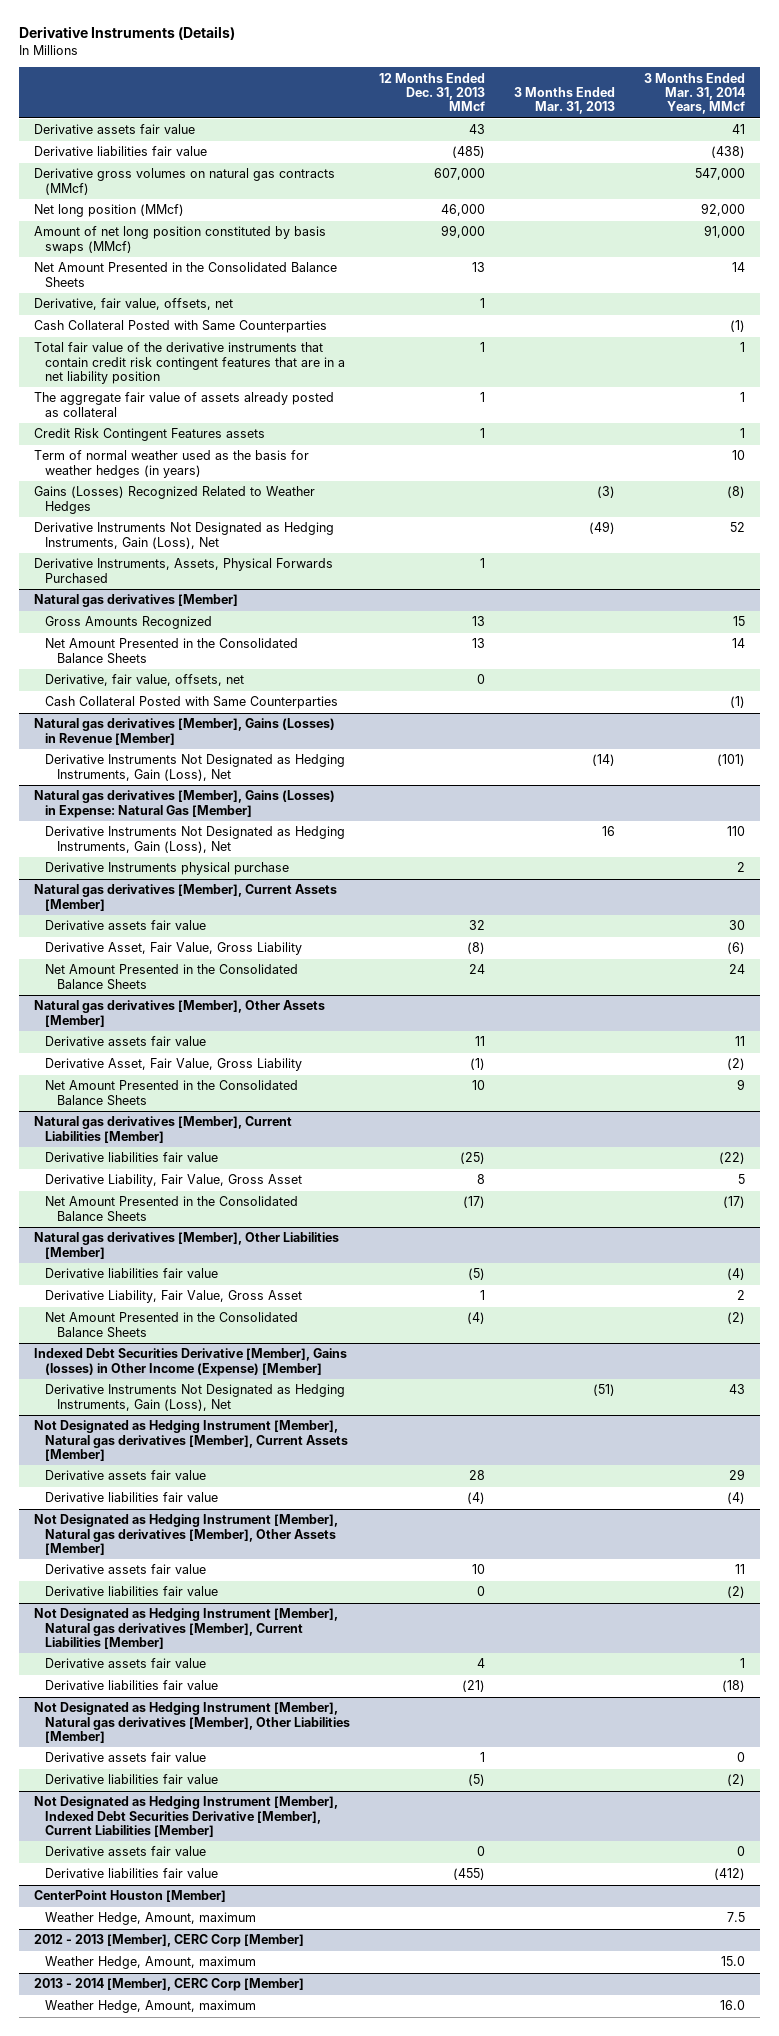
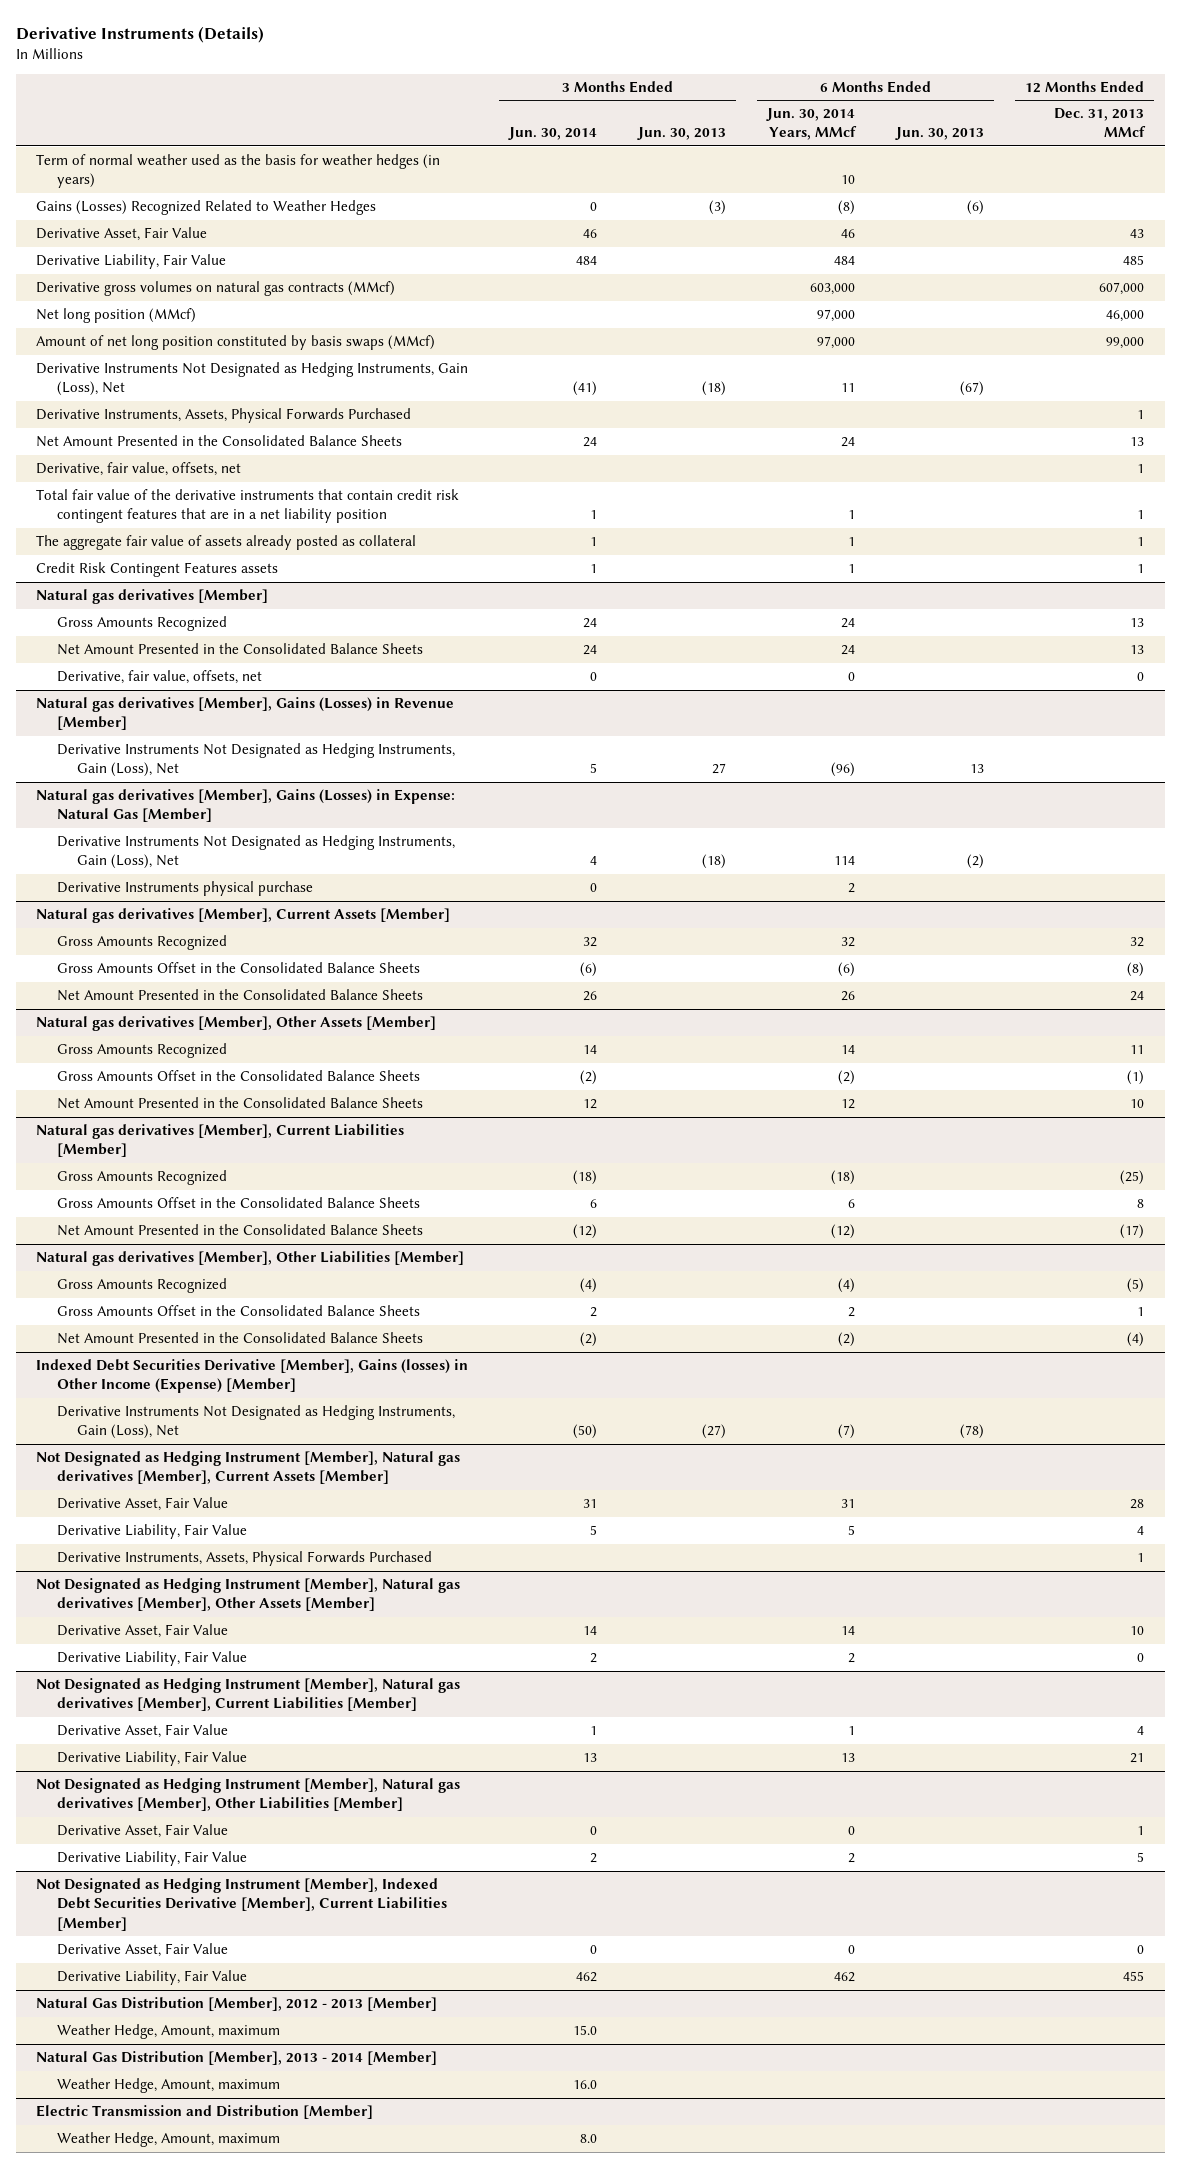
- | 12 Months Ended Dec. 31, 2013 MMcf | 3 Months Ended Mar. 31, 2013 | 3 Months Ended Mar. 31, 2014 Years, MMcf
+ | 3 Months Ended Jun. 30, 2014 | 3 Months Ended Jun. 30, 2013 | 6 Months Ended Jun. 30, 2014 Years, MMcf | 6 Months Ended Jun. 30, 2013 | 12 Months Ended Dec. 31, 2013 MMcf
- Derivative assets fair value | 43 | | 41
- Derivative liabilities fair value | (485) | | (438)
moved up: Term of normal weather used as the basis for weather hedges (in years) | | | 10 | |
moved up: Gains (Losses) Recognized Related to Weather Hedges | 0 | (3) | (8) | (6) |
+ Derivative Asset, Fair Value | 46 | | 46 | | 43
+ Derivative Liability, Fair Value | 484 | | 484 | | 485
moved up: Derivative Instruments Not Designated as Hedging Instruments, Gain (Loss), Net | (41) | (18) | 11 | (67) |
moved up: Derivative Instruments, Assets, Physical Forwards Purchased | | | | | 1
- Cash Collateral Posted with Same Counterparties | | | (1)
@ Natural gas derivatives [Member]
- Cash Collateral Posted with Same Counterparties | | | (1)
@ Natural gas derivatives [Member], Current Assets [Member]
- Derivative assets fair value | 32 | | 30
- Derivative Asset, Fair Value, Gross Liability | (8) | | (6)
+ Gross Amounts Recognized | 32 | | 32 | | 32
+ Gross Amounts Offset in the Consolidated Balance Sheets | (6) | | (6) | | (8)
@ Natural gas derivatives [Member], Other Assets [Member]
- Derivative assets fair value | 11 | | 11
- Derivative Asset, Fair Value, Gross Liability | (1) | | (2)
+ Gross Amounts Recognized | 14 | | 14 | | 11
+ Gross Amounts Offset in the Consolidated Balance Sheets | (2) | | (2) | | (1)
@ Natural gas derivatives [Member], Current Liabilities [Member]
- Derivative liabilities fair value | (25) | | (22)
- Derivative Liability, Fair Value, Gross Asset | 8 | | 5
+ Gross Amounts Recognized | (18) | | (18) | | (25)
+ Gross Amounts Offset in the Consolidated Balance Sheets | 6 | | 6 | | 8
@ Natural gas derivatives [Member], Other Liabilities [Member]
- Derivative liabilities fair value | (5) | | (4)
- Derivative Liability, Fair Value, Gross Asset | 1 | | 2
+ Gross Amounts Recognized | (4) | | (4) | | (5)
+ Gross Amounts Offset in the Consolidated Balance Sheets | 2 | | 2 | | 1
@ Not Designated as Hedging Instrument [Member], Natural gas derivatives [Member], Current Assets [Member]
- Derivative assets fair value | 28 | | 29
- Derivative liabilities fair value | (4) | | (4)
+ Derivative Asset, Fair Value | 31 | | 31 | | 28
+ Derivative Liability, Fair Value | 5 | | 5 | | 4
+ Derivative Instruments, Assets, Physical Forwards Purchased | | | | | 1
@ Not Designated as Hedging Instrument [Member], Natural gas derivatives [Member], Other Assets [Member]
- Derivative assets fair value | 10 | | 11
- Derivative liabilities fair value | 0 | | (2)
+ Derivative Asset, Fair Value | 14 | | 14 | | 10
+ Derivative Liability, Fair Value | 2 | | 2 | | 0
@ Not Designated as Hedging Instrument [Member], Natural gas derivatives [Member], Current Liabilities [Member]
- Derivative assets fair value | 4 | | 1
- Derivative liabilities fair value | (21) | | (18)
+ Derivative Asset, Fair Value | 1 | | 1 | | 4
+ Derivative Liability, Fair Value | 13 | | 13 | | 21
@ Not Designated as Hedging Instrument [Member], Natural gas derivatives [Member], Other Liabilities [Member]
- Derivative assets fair value | 1 | | 0
- Derivative liabilities fair value | (5) | | (2)
+ Derivative Asset, Fair Value | 0 | | 0 | | 1
+ Derivative Liability, Fair Value | 2 | | 2 | | 5
@ Not Designated as Hedging Instrument [Member], Indexed Debt Securities Derivative [Member], Current Liabilities [Member]
- Derivative assets fair value | 0 | | 0
- Derivative liabilities fair value | (455) | | (412)
- CenterPoint Houston [Member]
@ Not Designated as Hedging Instrument [Member], Indexed Debt Securities Derivative [Member], Current Liabilities [Member]
+ Derivative Asset, Fair Value | 0 | | 0 | | 0
+ Derivative Liability, Fair Value | 462 | | 462 | | 455
+ Natural Gas Distribution [Member], 2012 - 2013 [Member]
- 2012 - 2013 [Member], CERC Corp [Member]
+ Natural Gas Distribution [Member], 2013 - 2014 [Member]
- 2013 - 2014 [Member], CERC Corp [Member]
+ Electric Transmission and Distribution [Member]

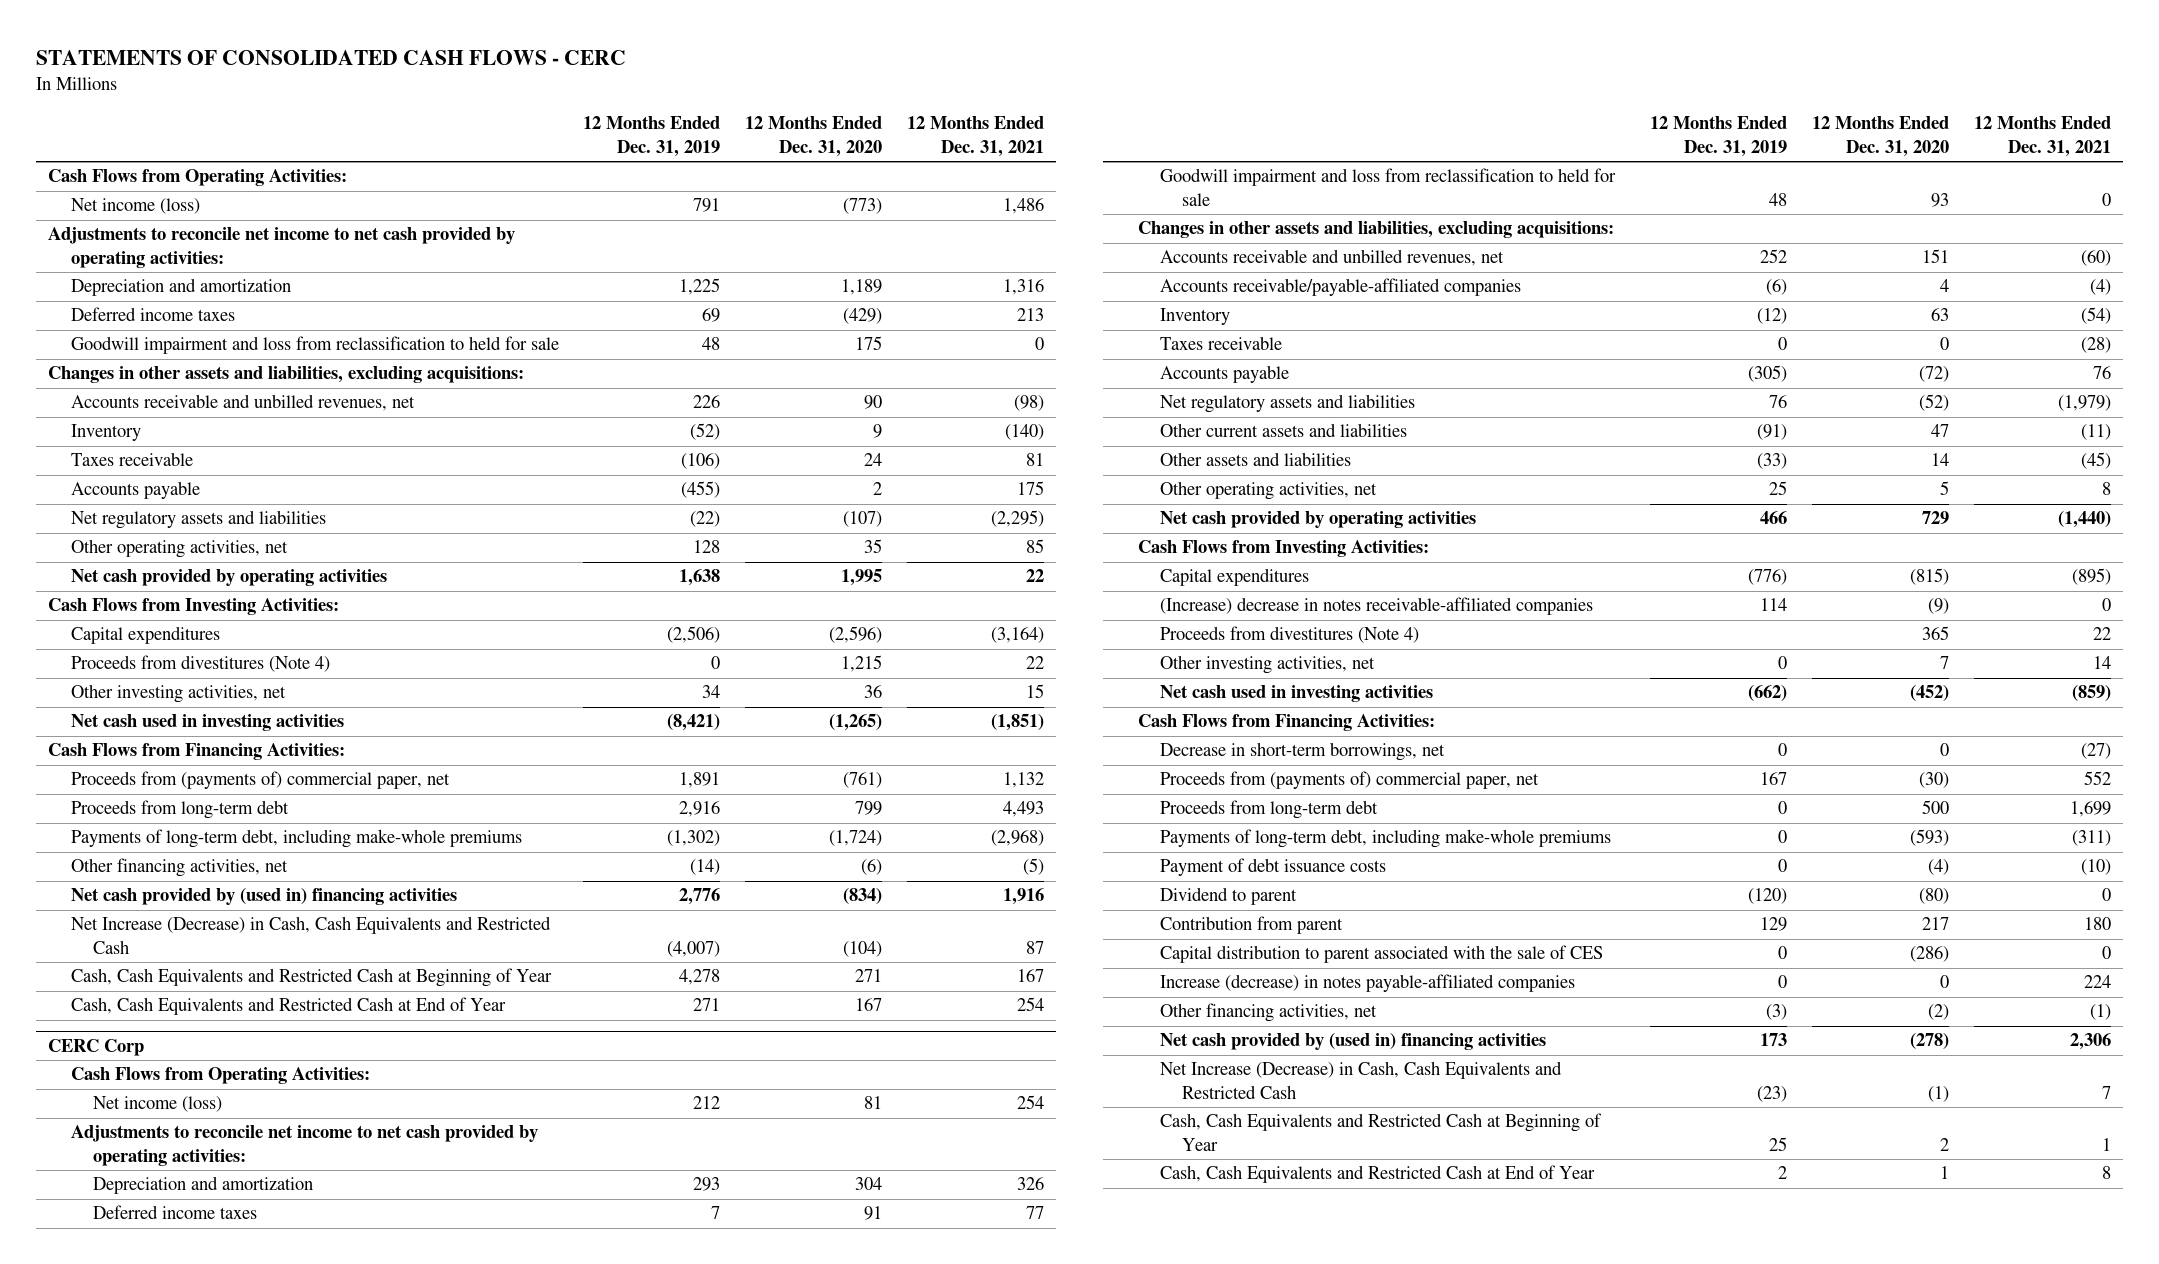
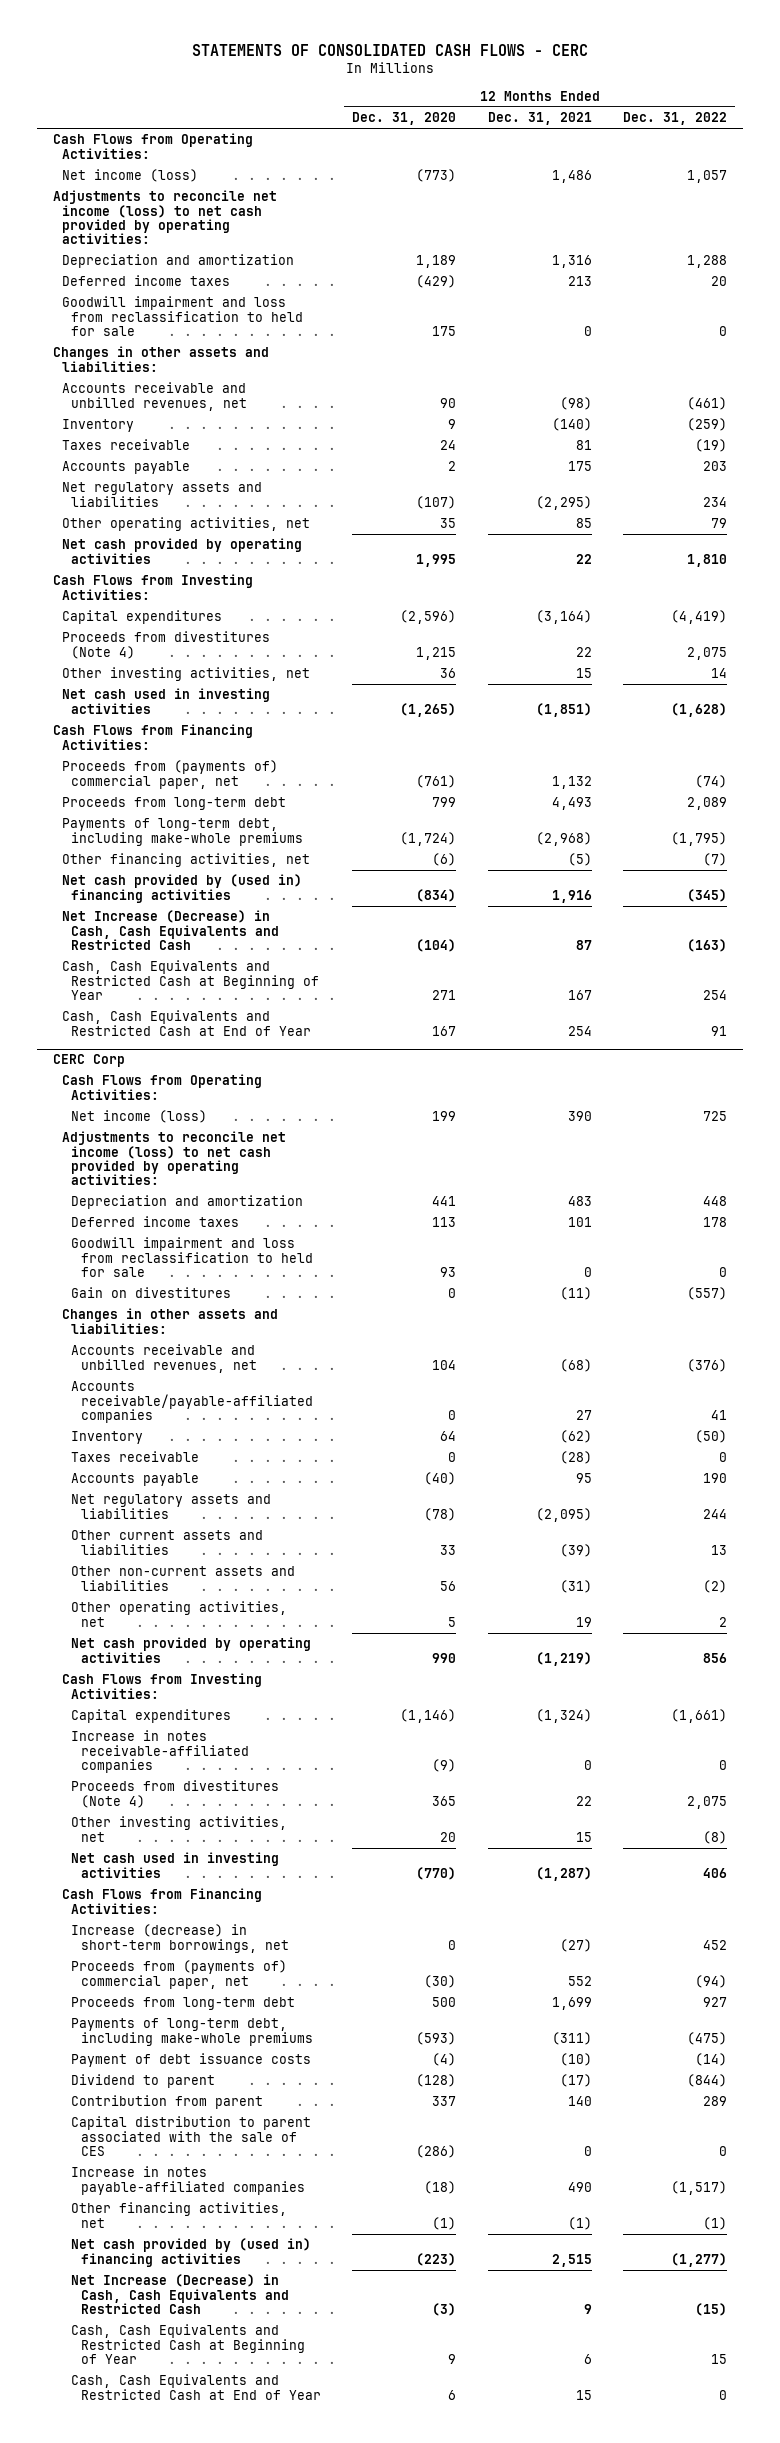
- | 12 Months Ended Dec. 31, 2019 | 12 Months Ended Dec. 31, 2020 | 12 Months Ended Dec. 31, 2021
+ | 12 Months Ended Dec. 31, 2020 | 12 Months Ended Dec. 31, 2021 | 12 Months Ended Dec. 31, 2022
- Adjustments to reconcile net income to net cash provided by operating activities:
+ Adjustments to reconcile net income (loss) to net cash provided by operating activities:
- Changes in other assets and liabilities, excluding acquisitions:
+ Changes in other assets and liabilities:
@ CERC Corp
- Net income (loss) | 212 | 81 | 254
- Adjustments to reconcile net income to net cash provided by operating activities:
- Depreciation and amortization | 293 | 304 | 326
- Deferred income taxes | 7 | 91 | 77
+ Net income (loss) | 199 | 390 | 725
+ Adjustments to reconcile net income (loss) to net cash provided by operating activities:
+ Depreciation and amortization | 441 | 483 | 448
+ Deferred income taxes | 113 | 101 | 178
- Changes in other assets and liabilities, excluding acquisitions:
- Accounts receivable and unbilled revenues, net | 252 | 151 | (60)
- Accounts receivable/payable-affiliated companies | (6) | 4 | (4)
- Inventory | (12) | 63 | (54)
+ Gain on divestitures | 0 | (11) | (557)
+ Changes in other assets and liabilities:
+ Accounts receivable and unbilled revenues, net | 104 | (68) | (376)
+ Accounts receivable/payable-affiliated companies | 0 | 27 | 41
+ Inventory | 64 | (62) | (50)
- Accounts payable | (305) | (72) | 76
- Net regulatory assets and liabilities | 76 | (52) | (1,979)
- Other current assets and liabilities | (91) | 47 | (11)
- Other assets and liabilities | (33) | 14 | (45)
- Other operating activities, net | 25 | 5 | 8
- Net cash provided by operating activities | 466 | 729 | (1,440)
+ Accounts payable | (40) | 95 | 190
+ Net regulatory assets and liabilities | (78) | (2,095) | 244
+ Other current assets and liabilities | 33 | (39) | 13
+ Other non-current assets and liabilities | 56 | (31) | (2)
+ Other operating activities, net | 5 | 19 | 2
+ Net cash provided by operating activities | 990 | (1,219) | 856
- Capital expenditures | (776) | (815) | (895)
- (Increase) decrease in notes receivable-affiliated companies | 114 | (9) | 0
+ Capital expenditures | (1,146) | (1,324) | (1,661)
+ Increase in notes receivable-affiliated companies | (9) | 0 | 0
- Other investing activities, net | 0 | 7 | 14
- Net cash used in investing activities | (662) | (452) | (859)
+ Other investing activities, net | 20 | 15 | (8)
+ Net cash used in investing activities | (770) | (1,287) | 406
- Decrease in short-term borrowings, net | 0 | 0 | (27)
+ Increase (decrease) in short-term borrowings, net | 0 | (27) | 452
- Dividend to parent | (120) | (80) | 0
- Contribution from parent | 129 | 217 | 180
+ Dividend to parent | (128) | (17) | (844)
+ Contribution from parent | 337 | 140 | 289
- Increase (decrease) in notes payable-affiliated companies | 0 | 0 | 224
- Other financing activities, net | (3) | (2) | (1)
- Net cash provided by (used in) financing activities | 173 | (278) | 2,306
- Net Increase (Decrease) in Cash, Cash Equivalents and Restricted Cash | (23) | (1) | 7
- Cash, Cash Equivalents and Restricted Cash at Beginning of Year | 25 | 2 | 1
- Cash, Cash Equivalents and Restricted Cash at End of Year | 2 | 1 | 8
+ Increase in notes payable-affiliated companies | (18) | 490 | (1,517)
+ Other financing activities, net | (1) | (1) | (1)
+ Net cash provided by (used in) financing activities | (223) | 2,515 | (1,277)
+ Net Increase (Decrease) in Cash, Cash Equivalents and Restricted Cash | (3) | 9 | (15)
+ Cash, Cash Equivalents and Restricted Cash at Beginning of Year | 9 | 6 | 15
+ Cash, Cash Equivalents and Restricted Cash at End of Year | 6 | 15 | 0

